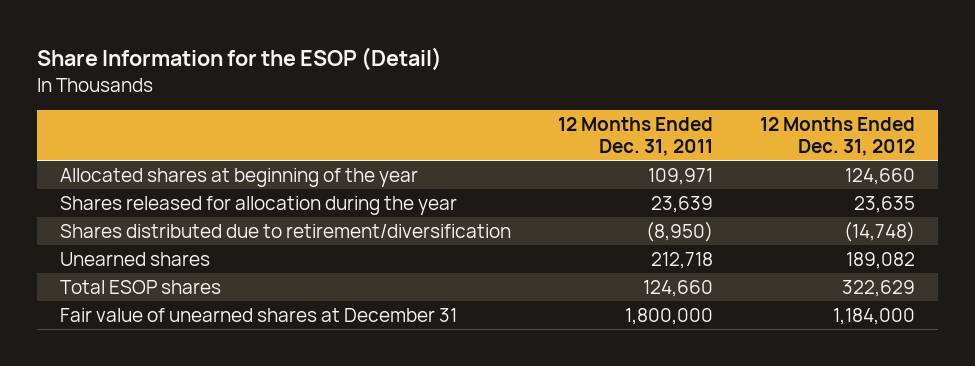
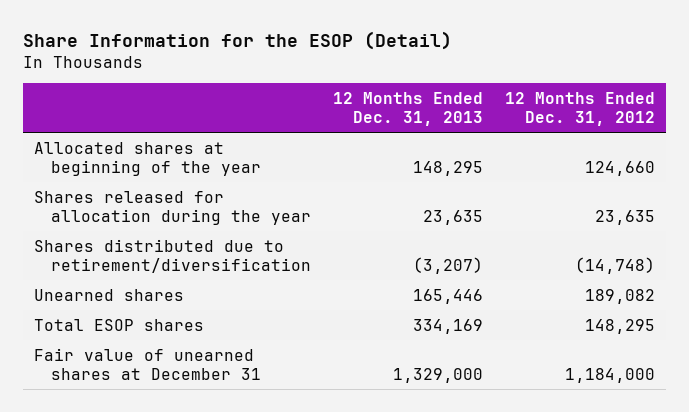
- | 12 Months Ended Dec. 31, 2011 | 12 Months Ended Dec. 31, 2012
+ | 12 Months Ended Dec. 31, 2013 | 12 Months Ended Dec. 31, 2012
- Total ESOP shares | 124,660 | 322,629
+ Total ESOP shares | 334,169 | 148,295

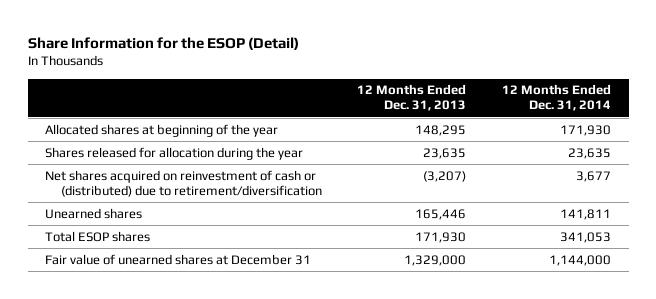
- | 12 Months Ended Dec. 31, 2013 | 12 Months Ended Dec. 31, 2012
+ | 12 Months Ended Dec. 31, 2013 | 12 Months Ended Dec. 31, 2014
- Shares distributed due to retirement/diversification | (3,207) | (14,748)
+ Net shares acquired on reinvestment of cash or (distributed) due to retirement/diversification | (3,207) | 3,677
- Total ESOP shares | 334,169 | 148,295
+ Total ESOP shares | 171,930 | 341,053

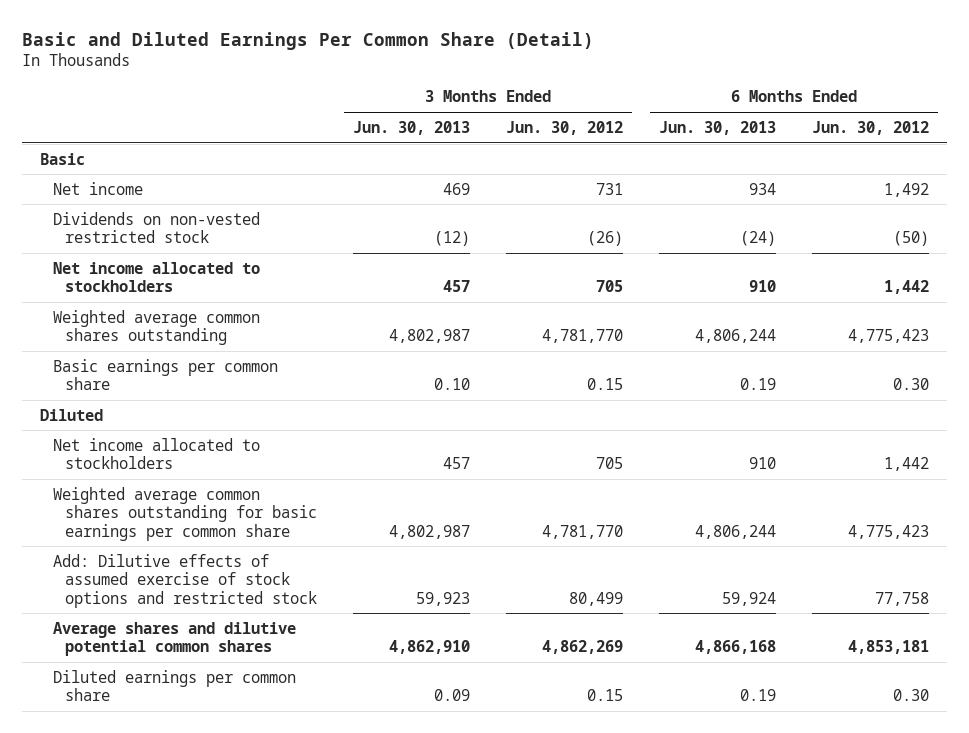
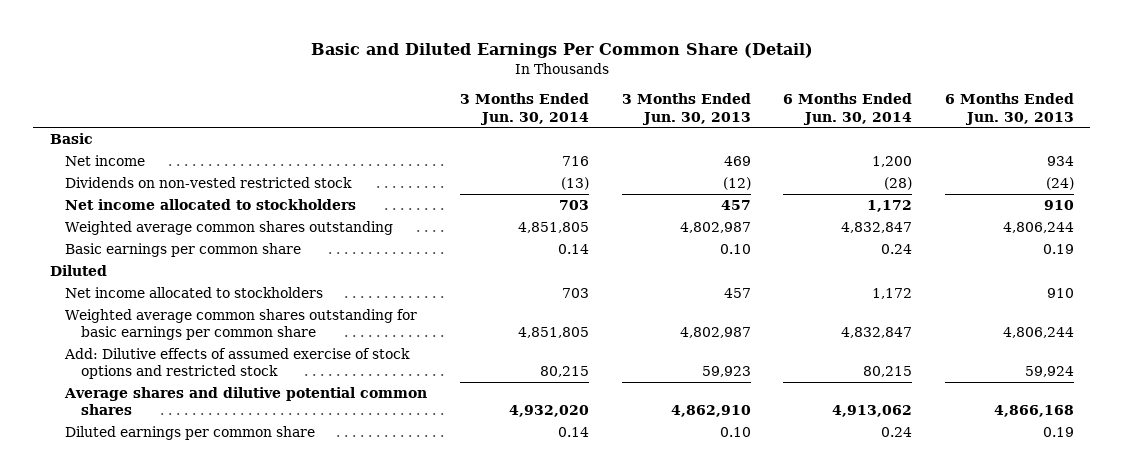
- | 3 Months Ended Jun. 30, 2013 | 3 Months Ended Jun. 30, 2012 | 6 Months Ended Jun. 30, 2013 | 6 Months Ended Jun. 30, 2012
+ | 3 Months Ended Jun. 30, 2014 | 3 Months Ended Jun. 30, 2013 | 6 Months Ended Jun. 30, 2014 | 6 Months Ended Jun. 30, 2013
- Diluted earnings per common share | 0.09 | 0.15 | 0.19 | 0.30
+ Diluted earnings per common share | 0.14 | 0.10 | 0.24 | 0.19

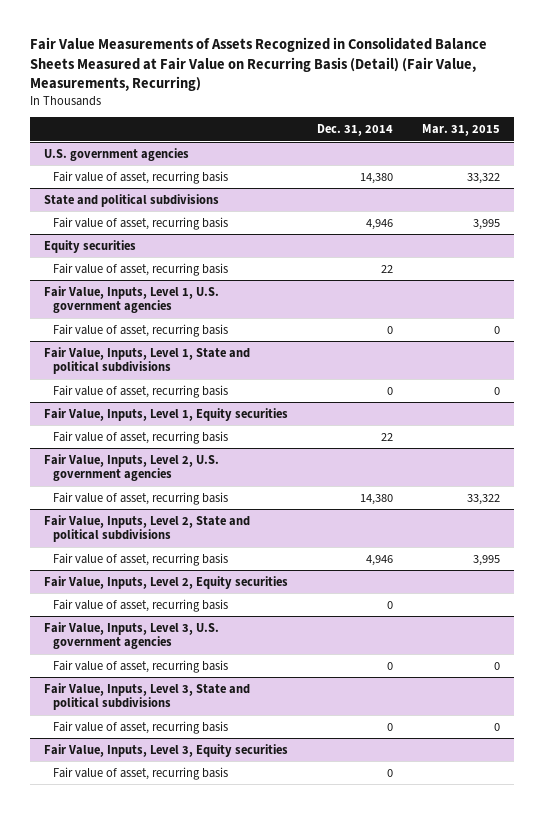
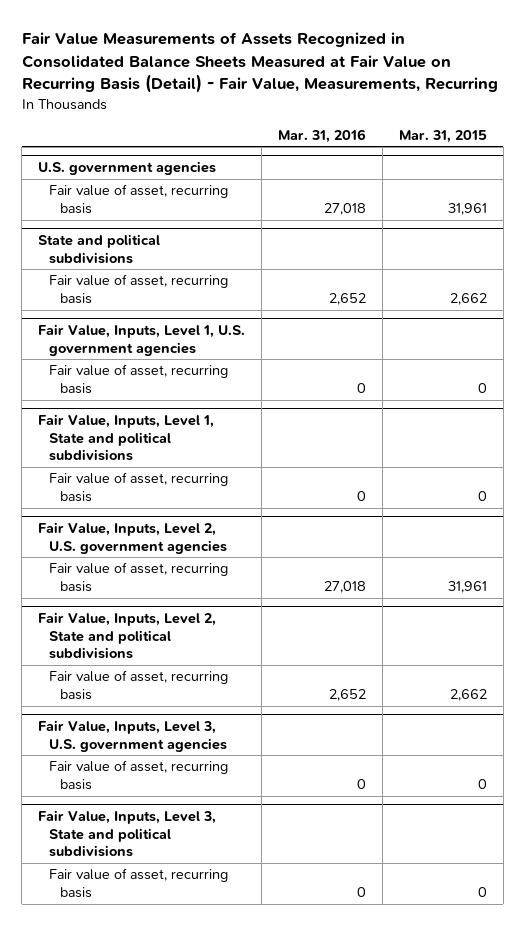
- Fair Value Measurements of Assets Recognized in Consolidated Balance Sheets Measured at Fair Value on Recurring Basis (Detail) (Fair Value, Measurements, Recurring)
+ Fair Value Measurements of Assets Recognized in Consolidated Balance Sheets Measured at Fair Value on Recurring Basis (Detail) - Fair Value, Measurements, Recurring
- | Dec. 31, 2014 | Mar. 31, 2015
+ | Mar. 31, 2016 | Mar. 31, 2015
@ U.S. government agencies
- Fair value of asset, recurring basis | 14,380 | 33,322
+ Fair value of asset, recurring basis | 27,018 | 31,961
@ State and political subdivisions
- Fair value of asset, recurring basis | 4,946 | 3,995
- Equity securities
- Fair value of asset, recurring basis | 22 |
@ State and political subdivisions
+ Fair value of asset, recurring basis | 2,652 | 2,662
- Fair Value, Inputs, Level 1, Equity securities
- Fair value of asset, recurring basis | 22 |
@ Fair Value, Inputs, Level 2, U.S. government agencies
- Fair value of asset, recurring basis | 14,380 | 33,322
+ Fair value of asset, recurring basis | 27,018 | 31,961
@ Fair Value, Inputs, Level 2, State and political subdivisions
- Fair value of asset, recurring basis | 4,946 | 3,995
- Fair Value, Inputs, Level 2, Equity securities
- Fair value of asset, recurring basis | 0 |
@ Fair Value, Inputs, Level 2, State and political subdivisions
+ Fair value of asset, recurring basis | 2,652 | 2,662
- Fair Value, Inputs, Level 3, Equity securities
- Fair value of asset, recurring basis | 0 |

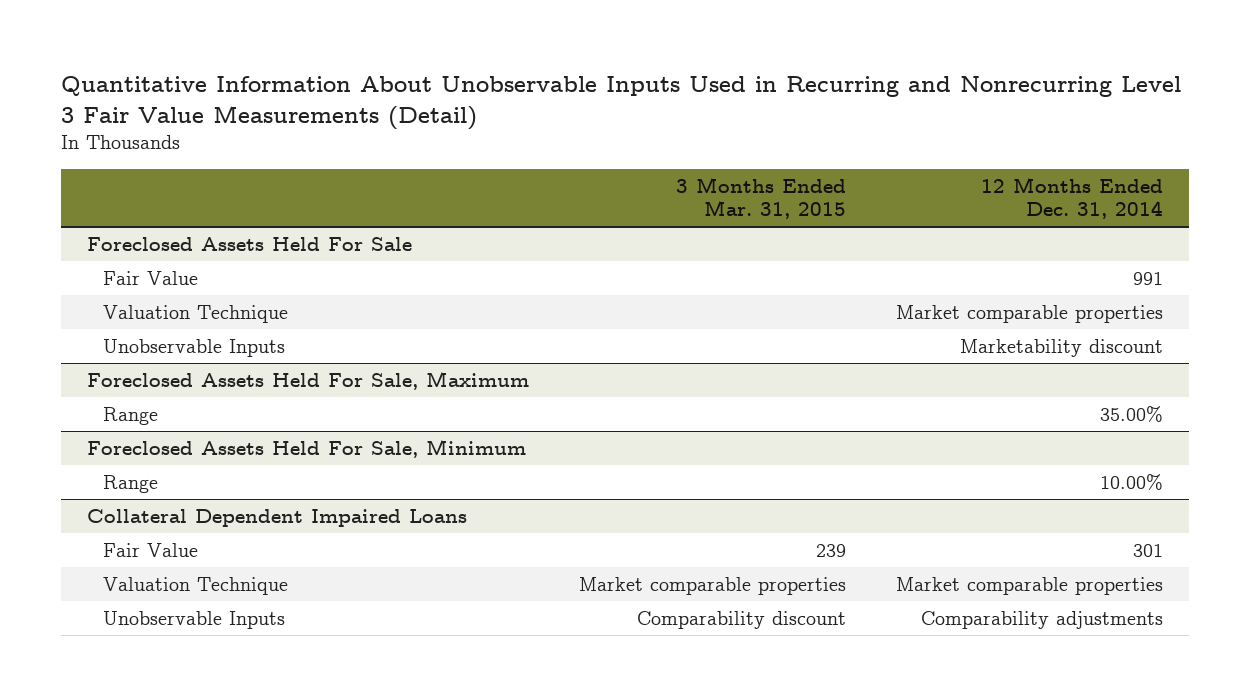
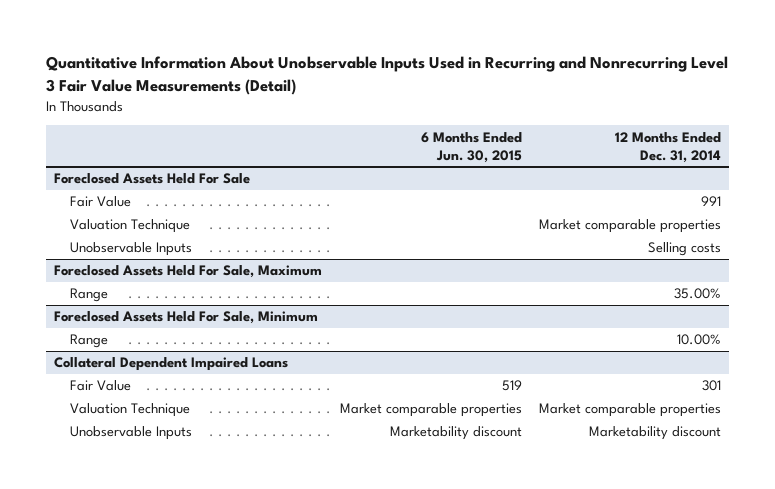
- | 3 Months Ended Mar. 31, 2015 | 12 Months Ended Dec. 31, 2014
+ | 6 Months Ended Jun. 30, 2015 | 12 Months Ended Dec. 31, 2014
@ Foreclosed Assets Held For Sale
- Unobservable Inputs | | Marketability discount
+ Unobservable Inputs | | Selling costs
@ Collateral Dependent Impaired Loans
- Unobservable Inputs | Comparability discount | Comparability adjustments
+ Unobservable Inputs | Marketability discount | Marketability discount

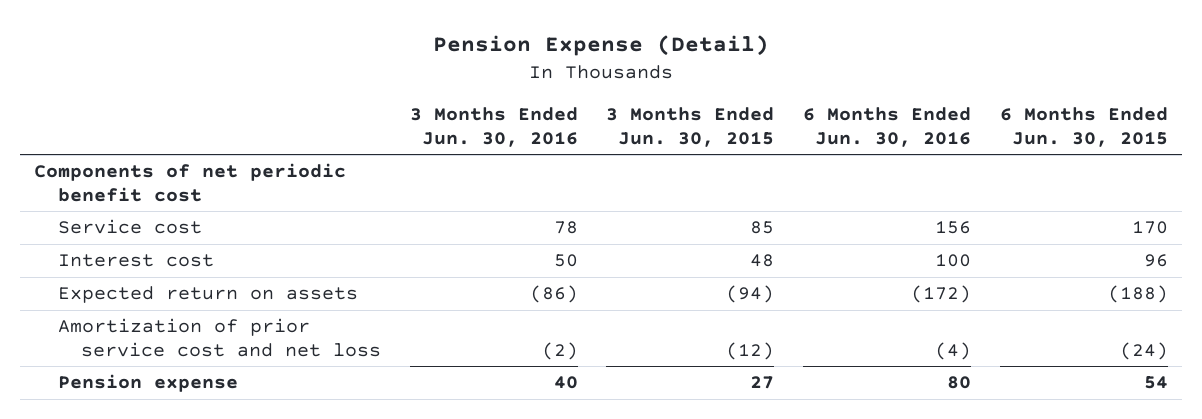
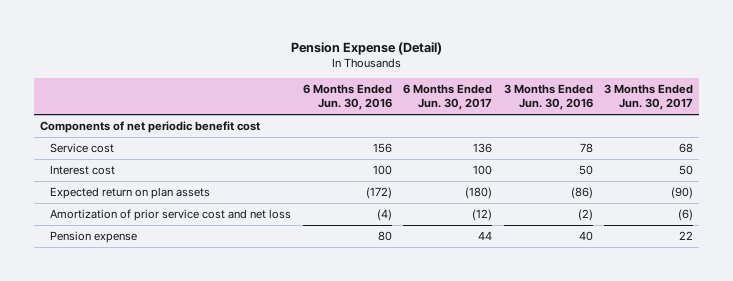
- | 3 Months Ended Jun. 30, 2016 | 3 Months Ended Jun. 30, 2015 | 6 Months Ended Jun. 30, 2016 | 6 Months Ended Jun. 30, 2015
+ | 6 Months Ended Jun. 30, 2016 | 6 Months Ended Jun. 30, 2017 | 3 Months Ended Jun. 30, 2016 | 3 Months Ended Jun. 30, 2017
- Expected return on assets | (86) | (94) | (172) | (188)
+ Expected return on plan assets | (172) | (180) | (86) | (90)

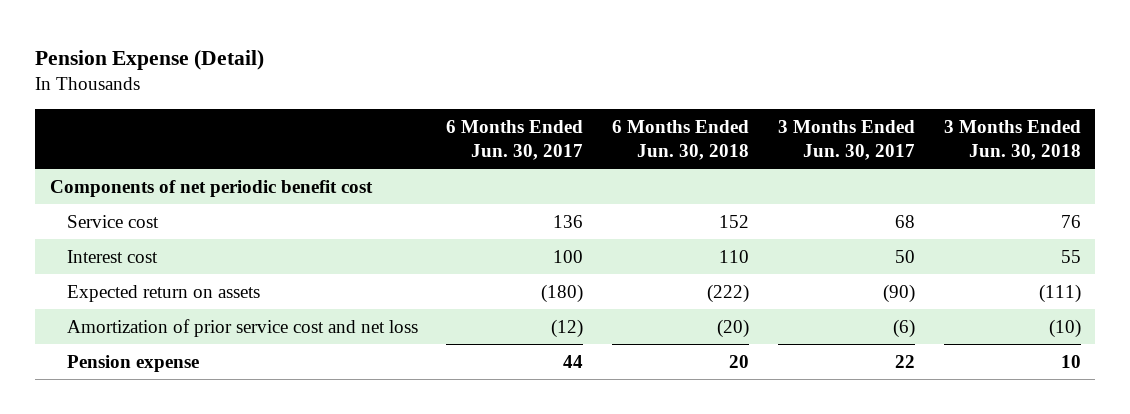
- | 6 Months Ended Jun. 30, 2016 | 6 Months Ended Jun. 30, 2017 | 3 Months Ended Jun. 30, 2016 | 3 Months Ended Jun. 30, 2017
+ | 6 Months Ended Jun. 30, 2017 | 6 Months Ended Jun. 30, 2018 | 3 Months Ended Jun. 30, 2017 | 3 Months Ended Jun. 30, 2018
- Expected return on plan assets | (172) | (180) | (86) | (90)
+ Expected return on assets | (180) | (222) | (90) | (111)

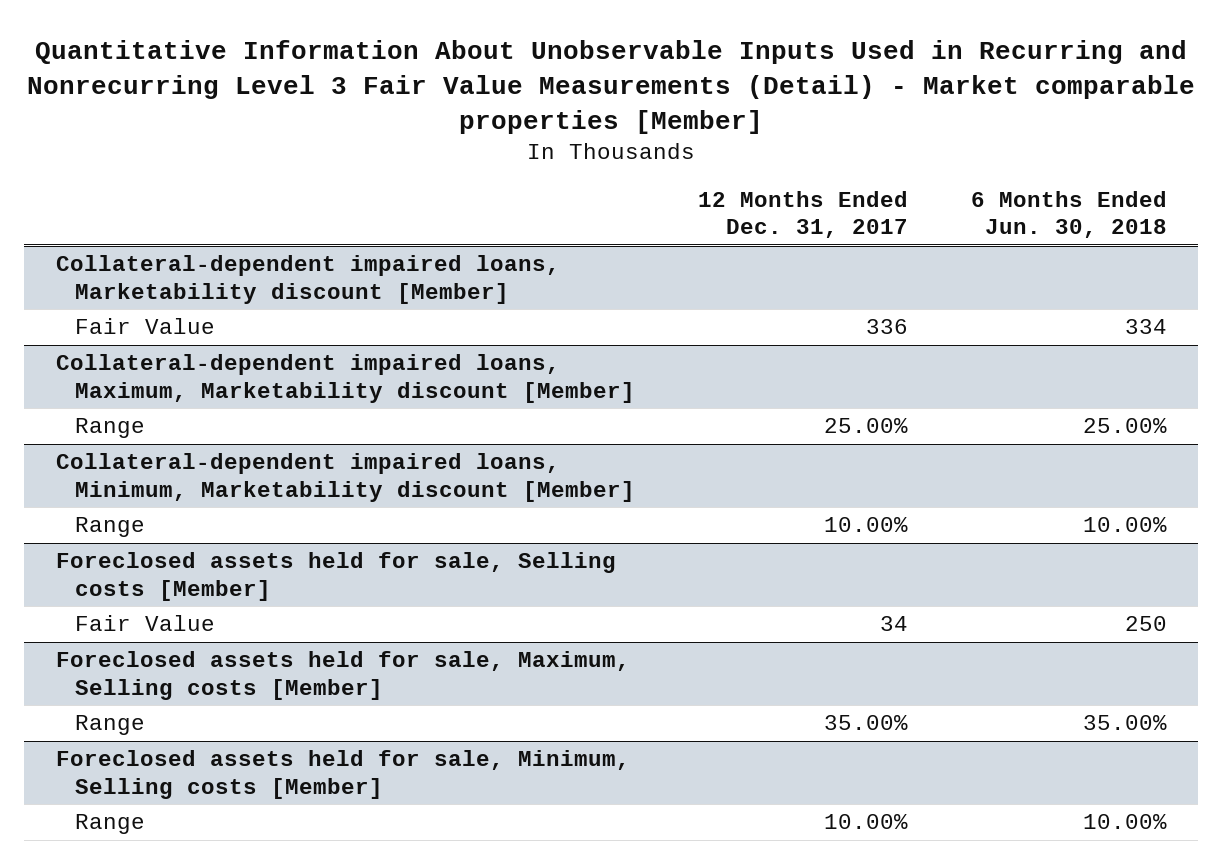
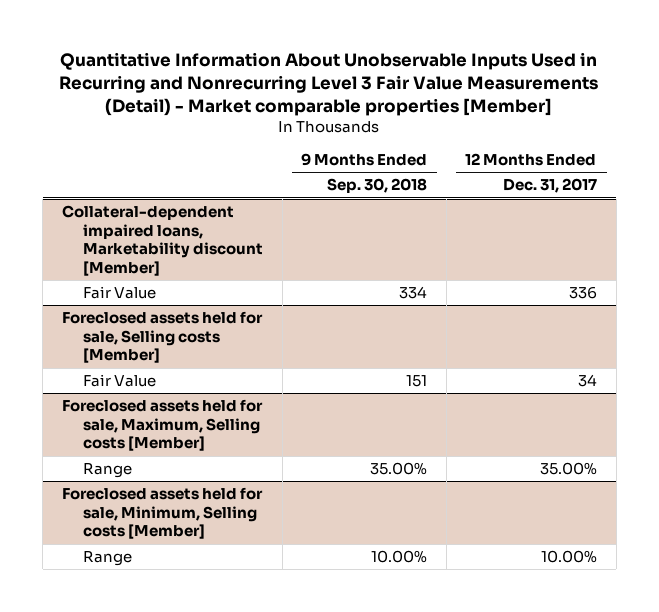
- | 12 Months Ended Dec. 31, 2017 | 6 Months Ended Jun. 30, 2018
+ | 9 Months Ended Sep. 30, 2018 | 12 Months Ended Dec. 31, 2017
- Collateral-dependent impaired loans, Maximum, Marketability discount [Member]
- Range | 25.00% | 25.00%
- Collateral-dependent impaired loans, Minimum, Marketability discount [Member]
- Range | 10.00% | 10.00%

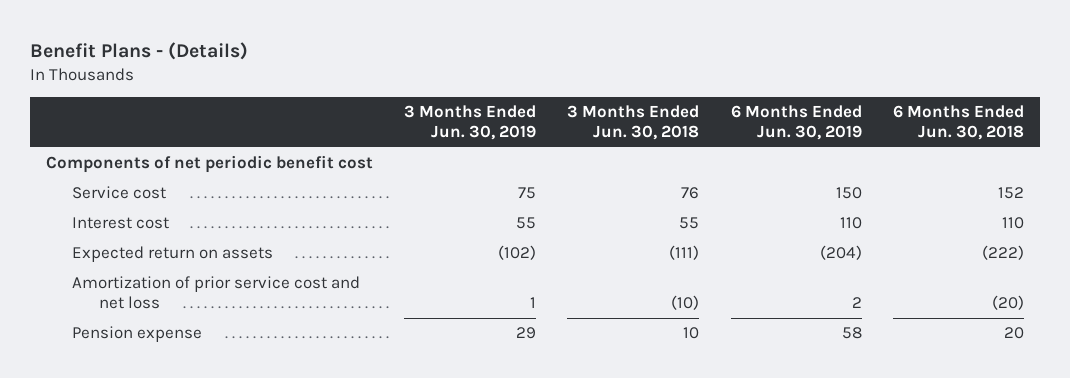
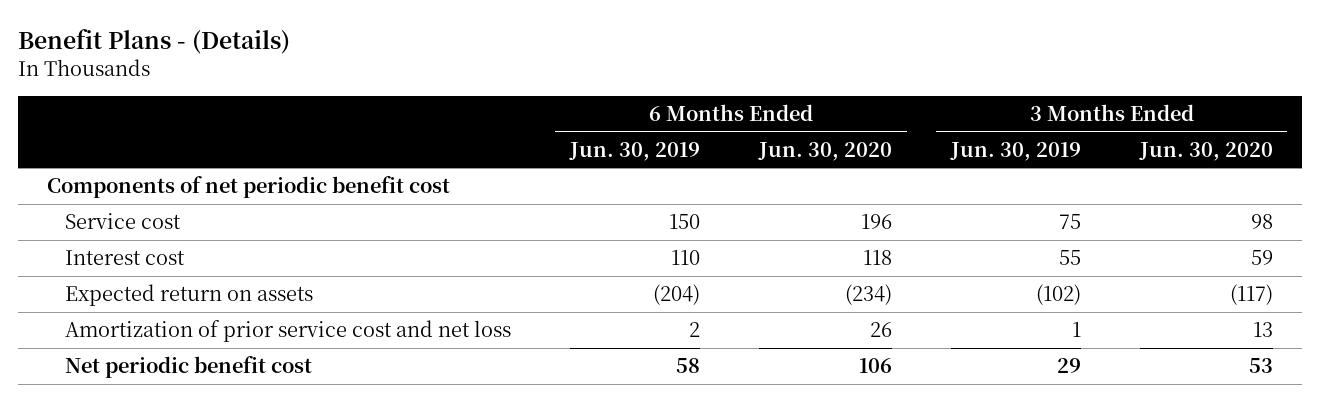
- | 3 Months Ended Jun. 30, 2019 | 3 Months Ended Jun. 30, 2018 | 6 Months Ended Jun. 30, 2019 | 6 Months Ended Jun. 30, 2018
+ | 6 Months Ended Jun. 30, 2019 | 6 Months Ended Jun. 30, 2020 | 3 Months Ended Jun. 30, 2019 | 3 Months Ended Jun. 30, 2020
- Pension expense | 29 | 10 | 58 | 20
+ Net periodic benefit cost | 58 | 106 | 29 | 53

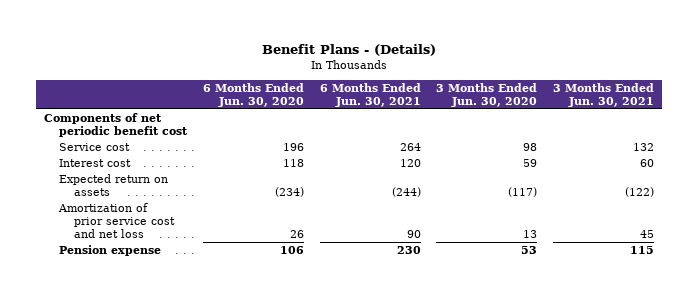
- | 6 Months Ended Jun. 30, 2019 | 6 Months Ended Jun. 30, 2020 | 3 Months Ended Jun. 30, 2019 | 3 Months Ended Jun. 30, 2020
+ | 6 Months Ended Jun. 30, 2020 | 6 Months Ended Jun. 30, 2021 | 3 Months Ended Jun. 30, 2020 | 3 Months Ended Jun. 30, 2021
- Net periodic benefit cost | 58 | 106 | 29 | 53
+ Pension expense | 106 | 230 | 53 | 115

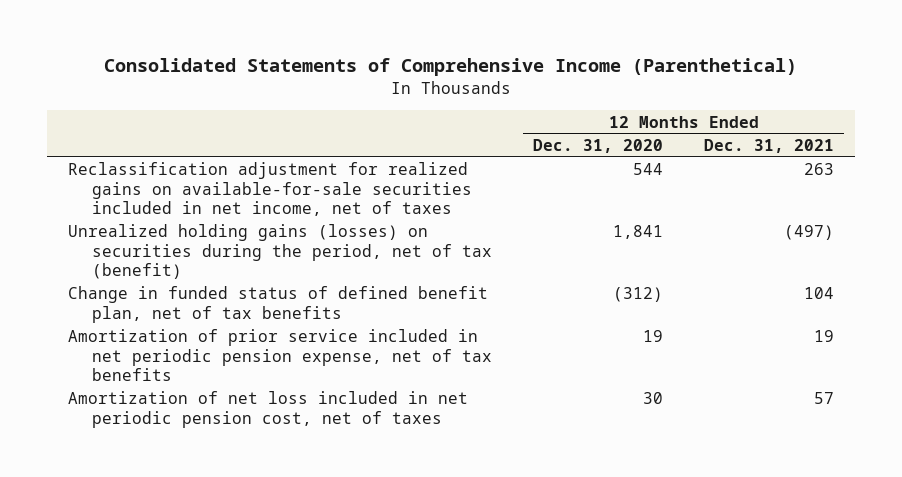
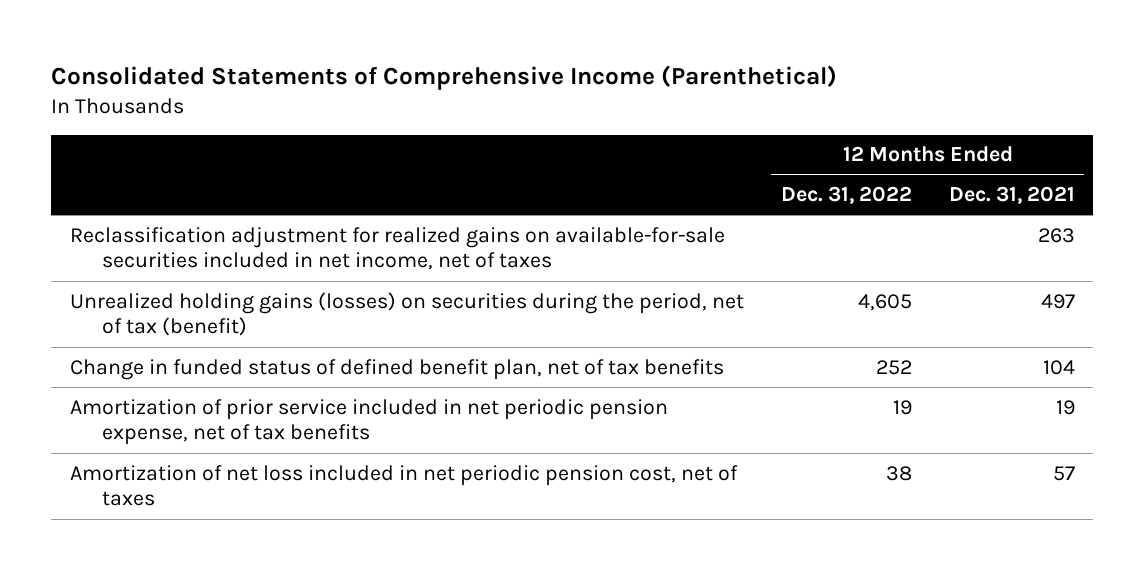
- | 12 Months Ended Dec. 31, 2020 | 12 Months Ended Dec. 31, 2021
+ | 12 Months Ended Dec. 31, 2022 | 12 Months Ended Dec. 31, 2021
- Unrealized holding gains (losses) on securities during the period, net of tax (benefit) | 1,841 | (497)
+ Unrealized holding gains (losses) on securities during the period, net of tax (benefit) | 4,605 | 497

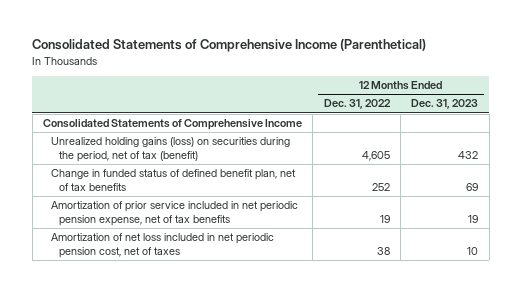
- | 12 Months Ended Dec. 31, 2022 | 12 Months Ended Dec. 31, 2021
+ | 12 Months Ended Dec. 31, 2022 | 12 Months Ended Dec. 31, 2023
- Reclassification adjustment for realized gains on available-for-sale securities included in net income, net of taxes | | 263
- Unrealized holding gains (losses) on securities during the period, net of tax (benefit) | 4,605 | 497
+ Consolidated Statements of Comprehensive Income
+ Unrealized holding gains (loss) on securities during the period, net of tax (benefit) | 4,605 | 432

